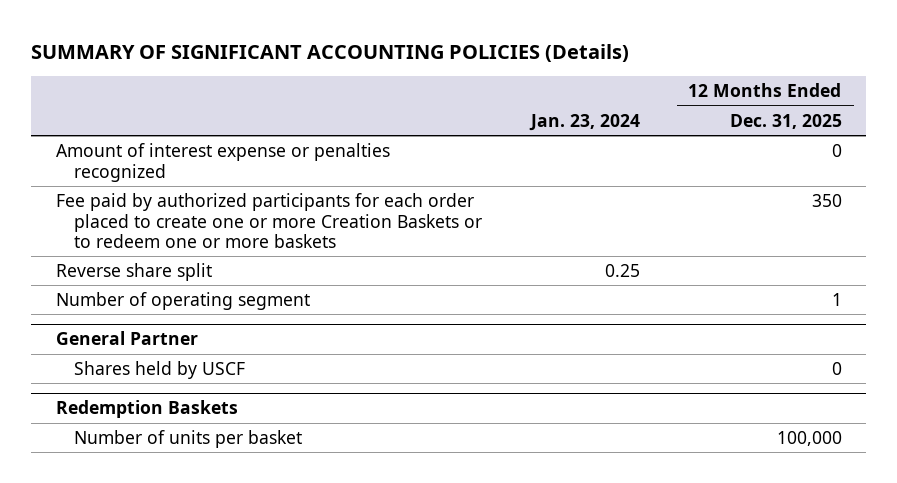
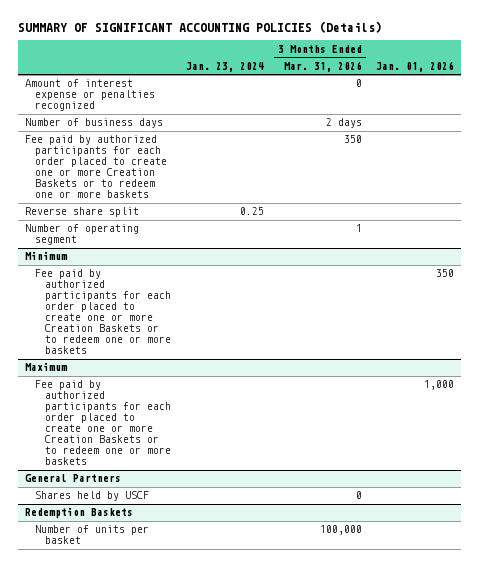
- | Jan. 23, 2024 | 12 Months Ended Dec. 31, 2025
+ | Jan. 23, 2024 | 3 Months Ended Mar. 31, 2026 | Jan. 01, 2026
+ Number of business days | | 2 days |
- General Partner
+ Minimum
+ Fee paid by authorized participants for each order placed to create one or more Creation Baskets or to redeem one or more baskets | | | 350
+ Maximum
+ Fee paid by authorized participants for each order placed to create one or more Creation Baskets or to redeem one or more baskets | | | 1,000
+ General Partners

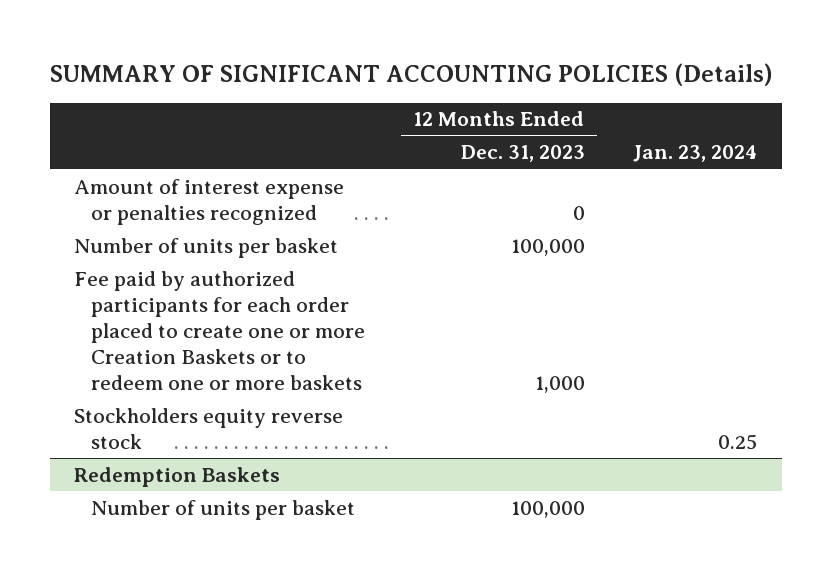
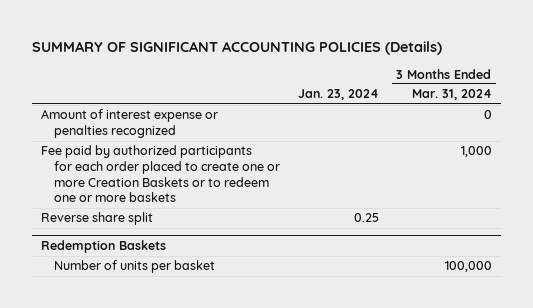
- | 12 Months Ended Dec. 31, 2023 | Jan. 23, 2024
+ | Jan. 23, 2024 | 3 Months Ended Mar. 31, 2024
- Number of units per basket | 100,000 |
- Stockholders equity reverse stock | | 0.25
+ Reverse share split | 0.25 |

